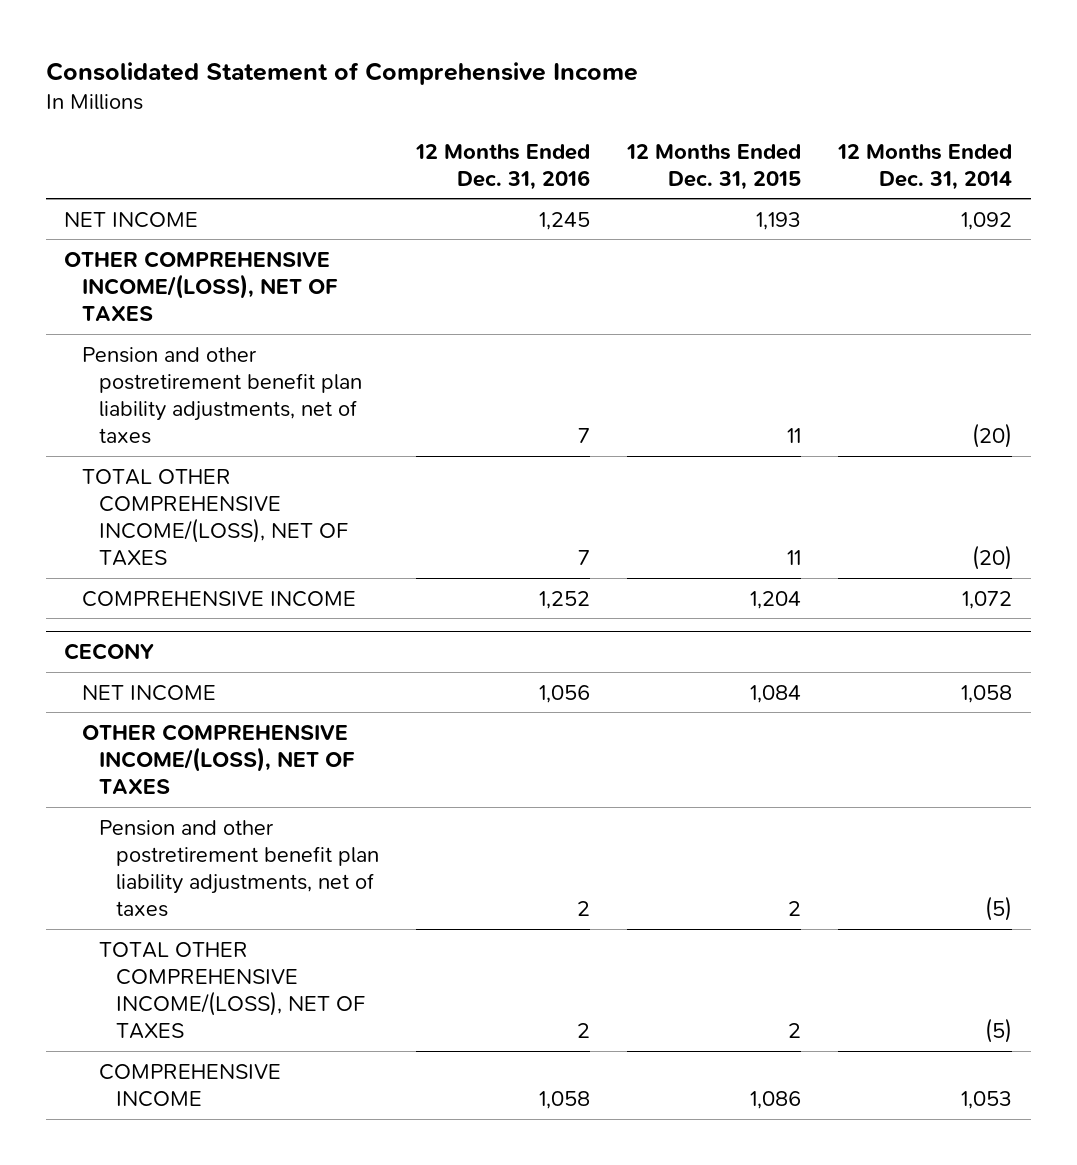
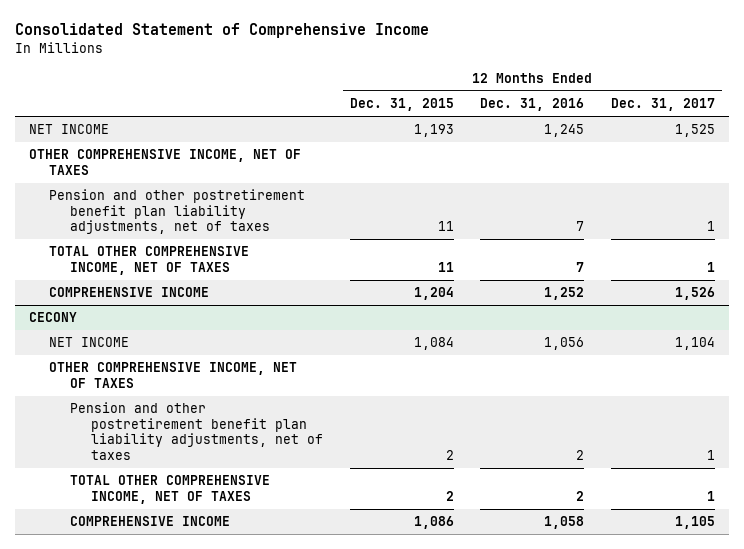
- | 12 Months Ended Dec. 31, 2016 | 12 Months Ended Dec. 31, 2015 | 12 Months Ended Dec. 31, 2014
+ | 12 Months Ended Dec. 31, 2015 | 12 Months Ended Dec. 31, 2016 | 12 Months Ended Dec. 31, 2017
- OTHER COMPREHENSIVE INCOME/(LOSS), NET OF TAXES
+ OTHER COMPREHENSIVE INCOME, NET OF TAXES
- TOTAL OTHER COMPREHENSIVE INCOME/(LOSS), NET OF TAXES | 7 | 11 | (20)
+ TOTAL OTHER COMPREHENSIVE INCOME, NET OF TAXES | 11 | 7 | 1
@ CECONY
- OTHER COMPREHENSIVE INCOME/(LOSS), NET OF TAXES
+ OTHER COMPREHENSIVE INCOME, NET OF TAXES
- TOTAL OTHER COMPREHENSIVE INCOME/(LOSS), NET OF TAXES | 2 | 2 | (5)
+ TOTAL OTHER COMPREHENSIVE INCOME, NET OF TAXES | 2 | 2 | 1

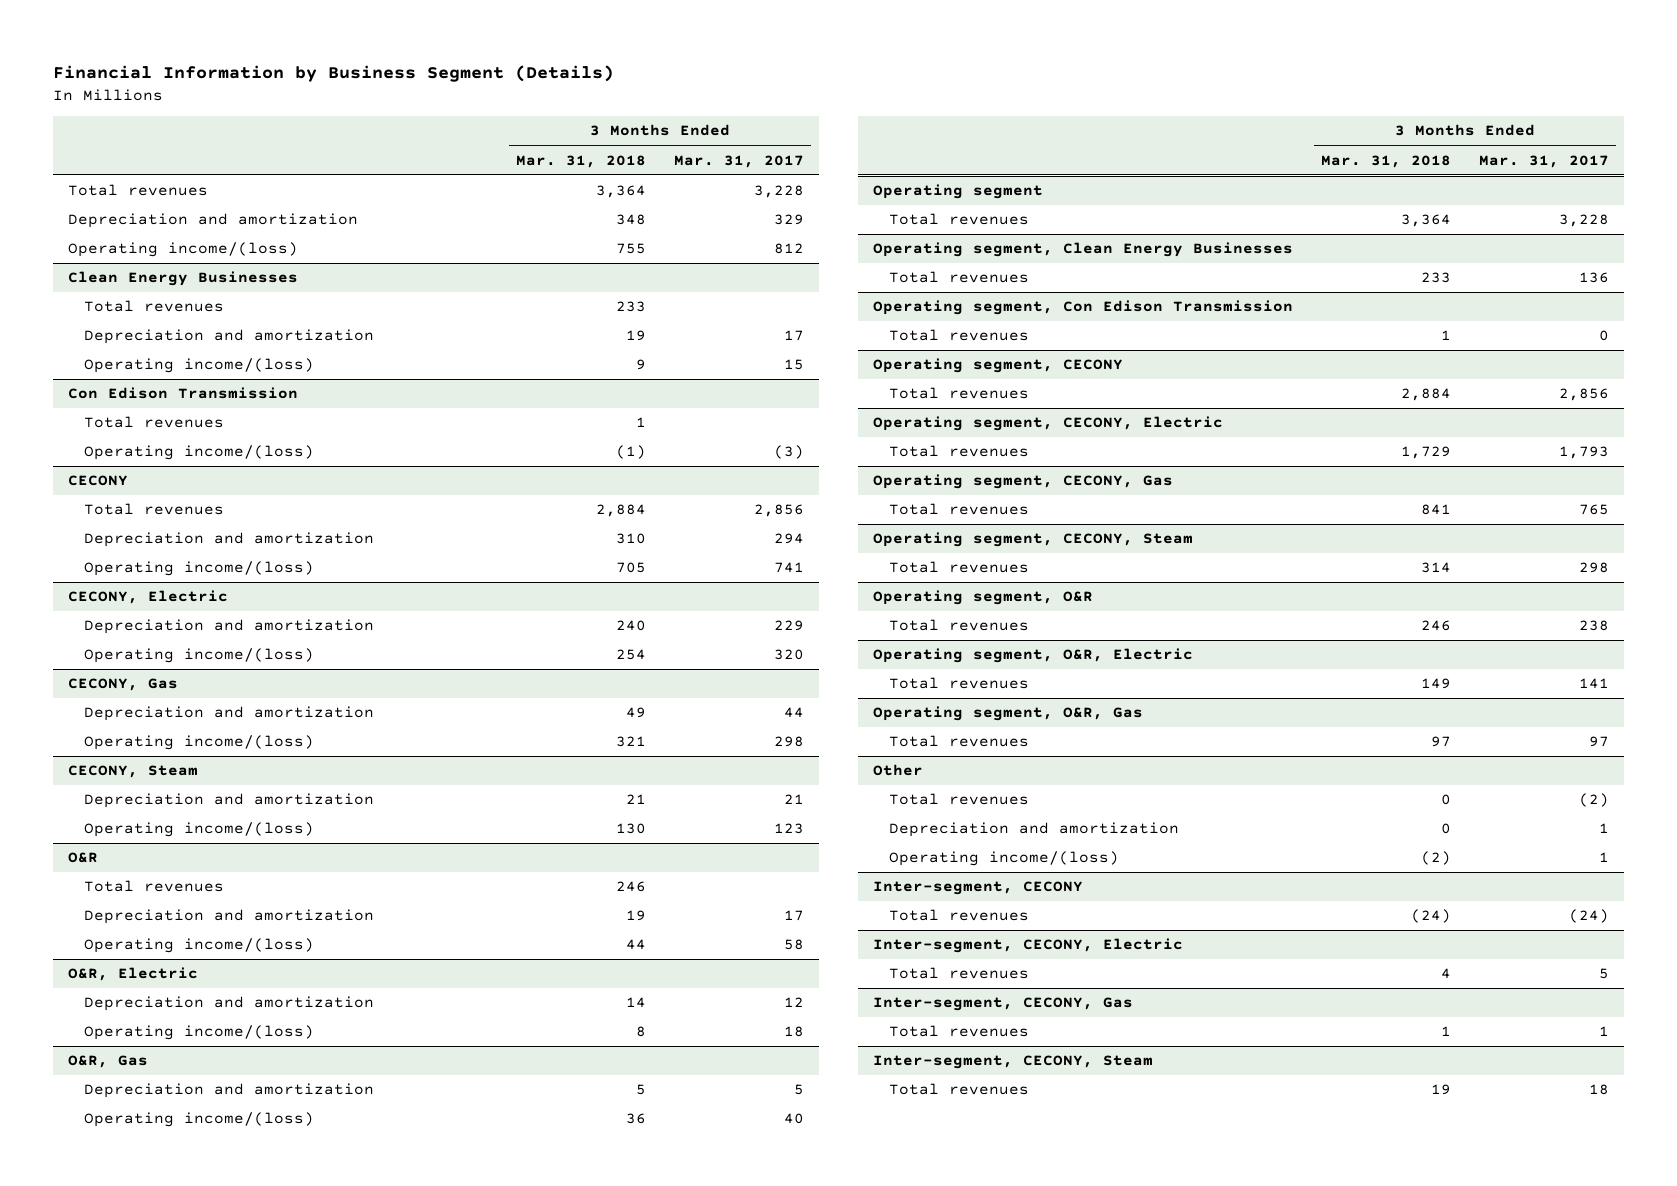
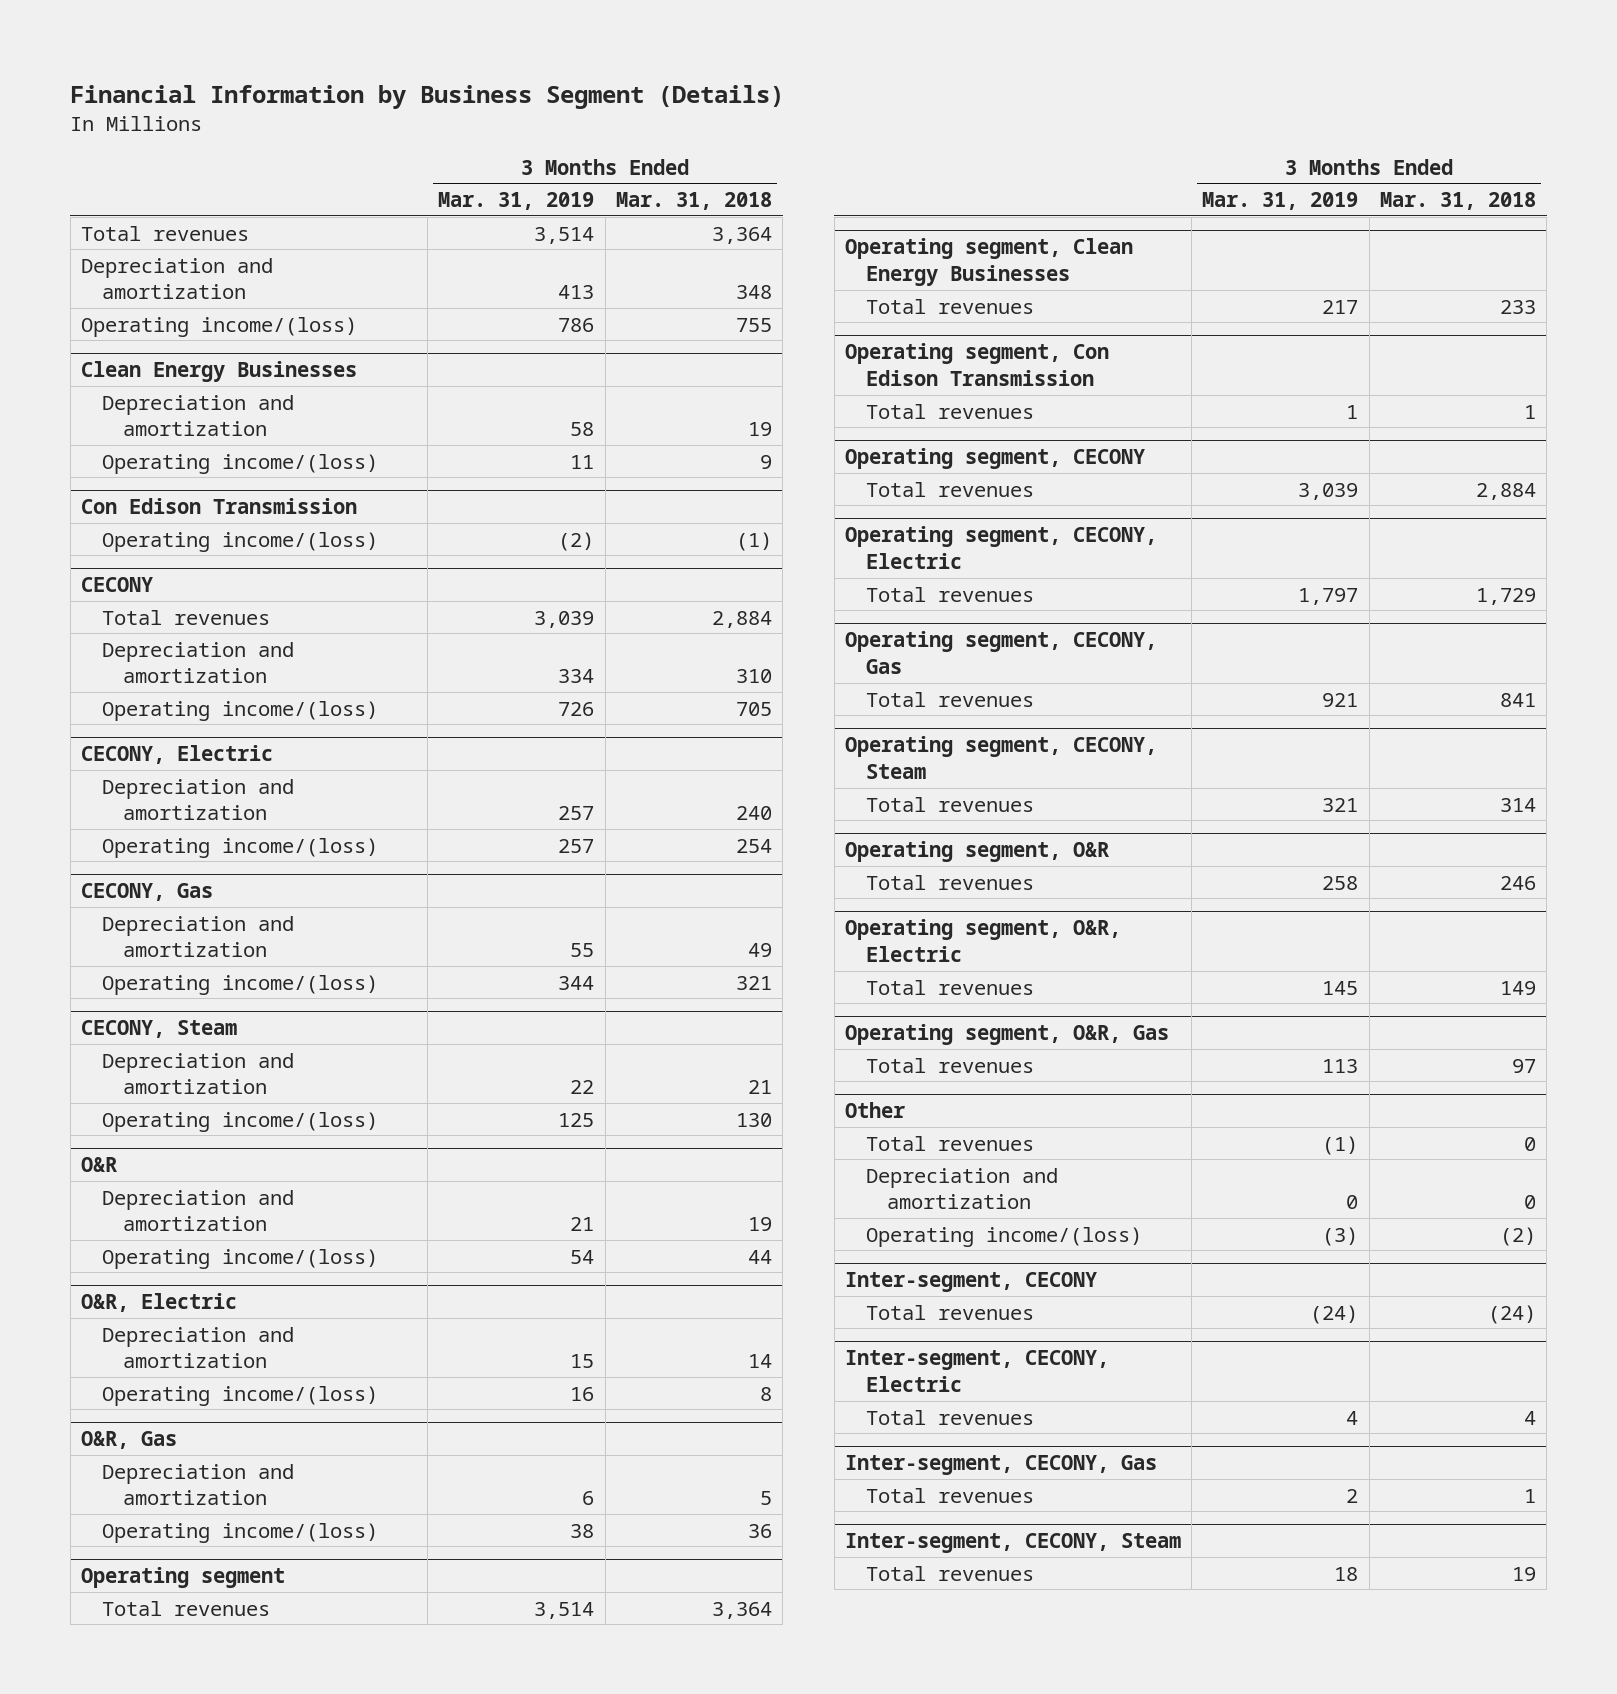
- | 3 Months Ended Mar. 31, 2018 | 3 Months Ended Mar. 31, 2017
+ | 3 Months Ended Mar. 31, 2019 | 3 Months Ended Mar. 31, 2018
@ Clean Energy Businesses
- Total revenues | 233 |
@ Con Edison Transmission
- Total revenues | 1 |
@ O&R
- Total revenues | 246 |

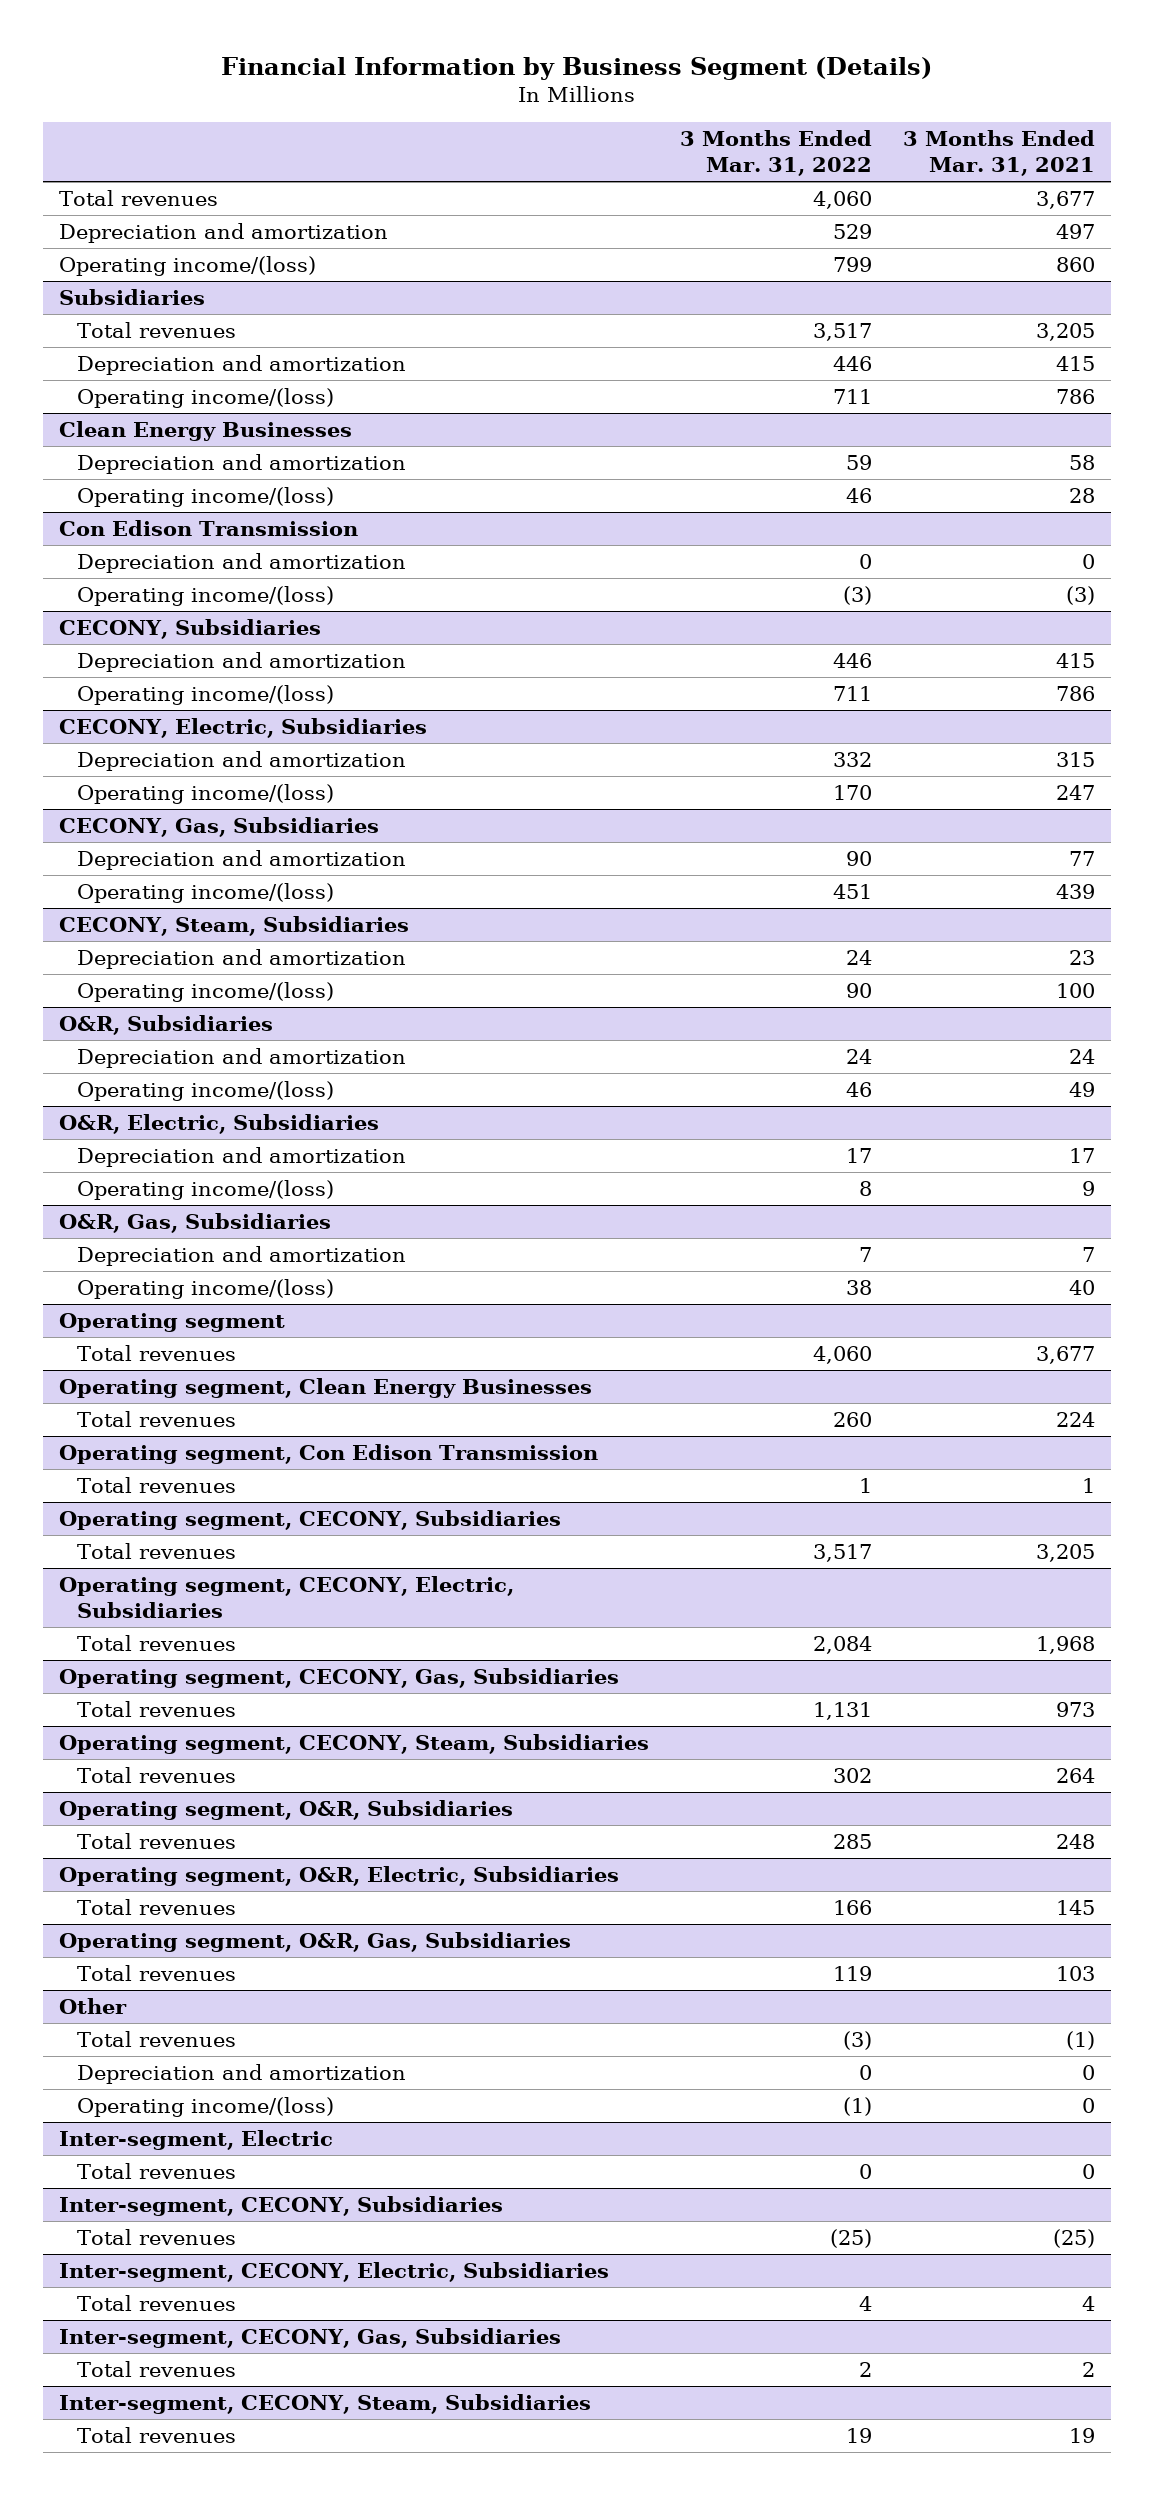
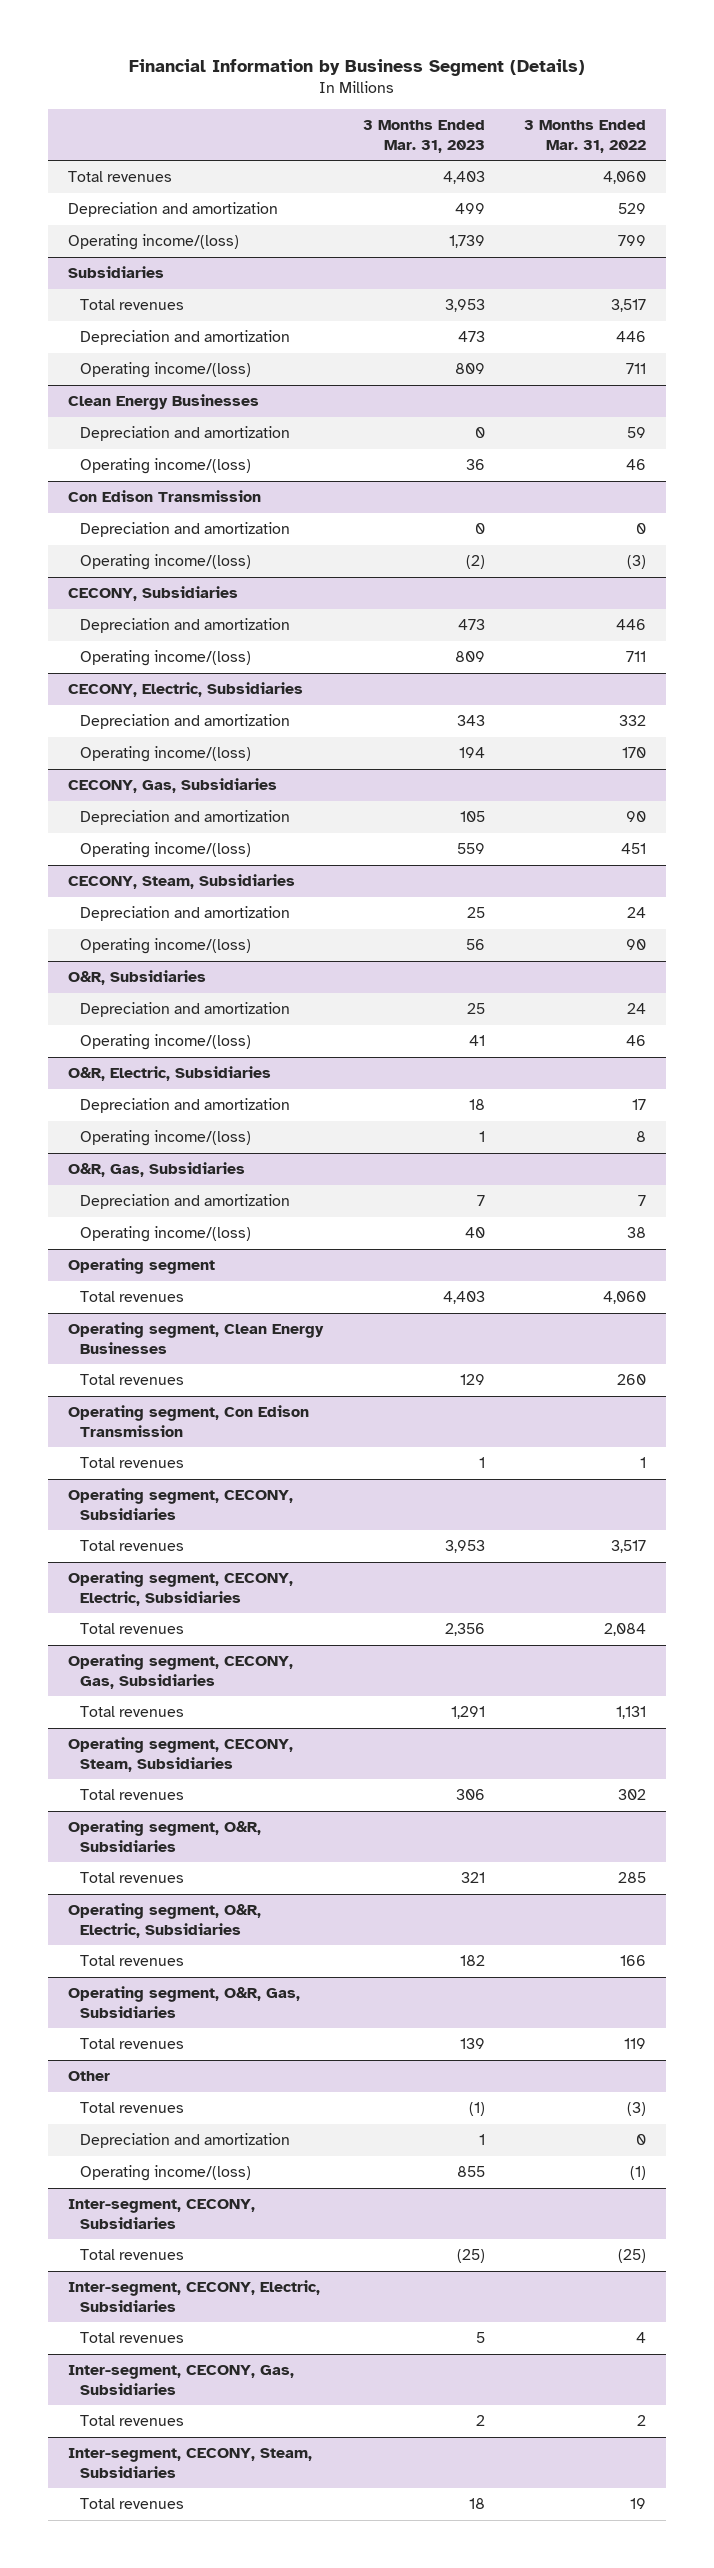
- | 3 Months Ended Mar. 31, 2022 | 3 Months Ended Mar. 31, 2021
+ | 3 Months Ended Mar. 31, 2023 | 3 Months Ended Mar. 31, 2022
- Inter-segment, Electric
- Total revenues | 0 | 0

